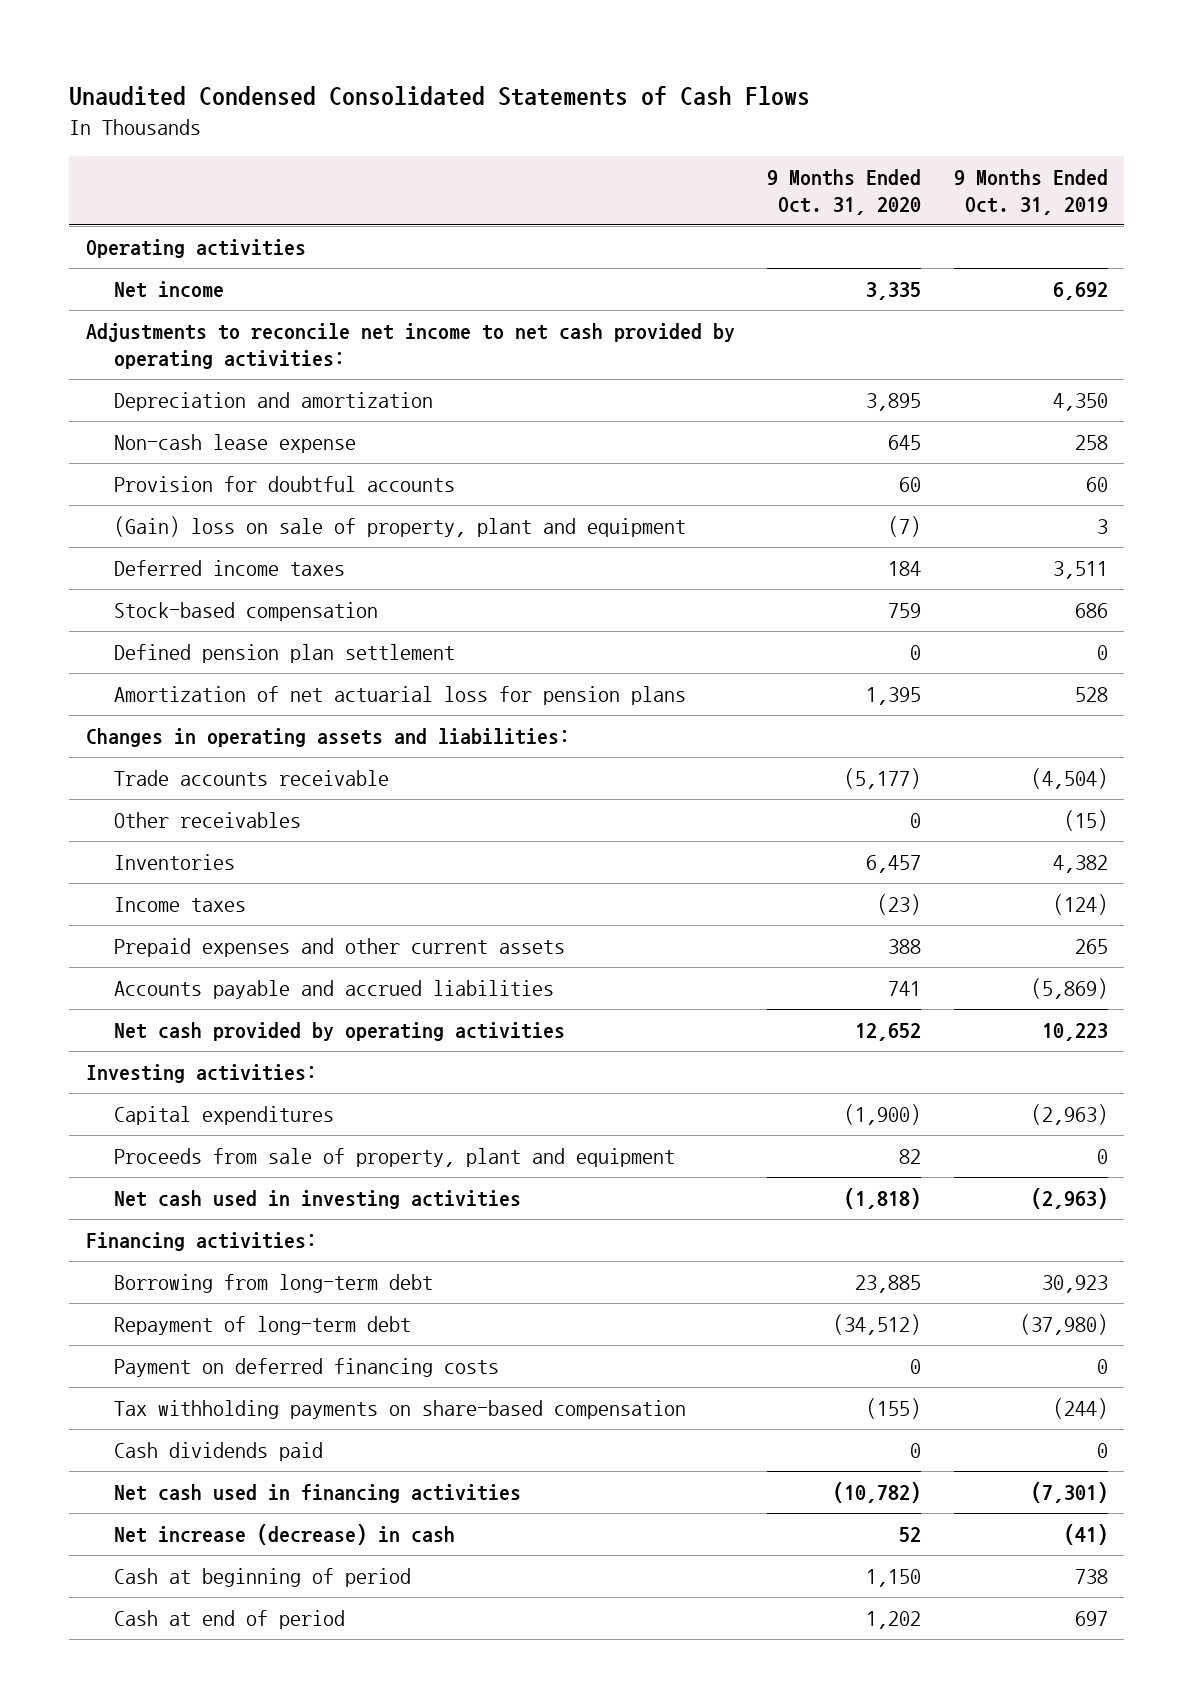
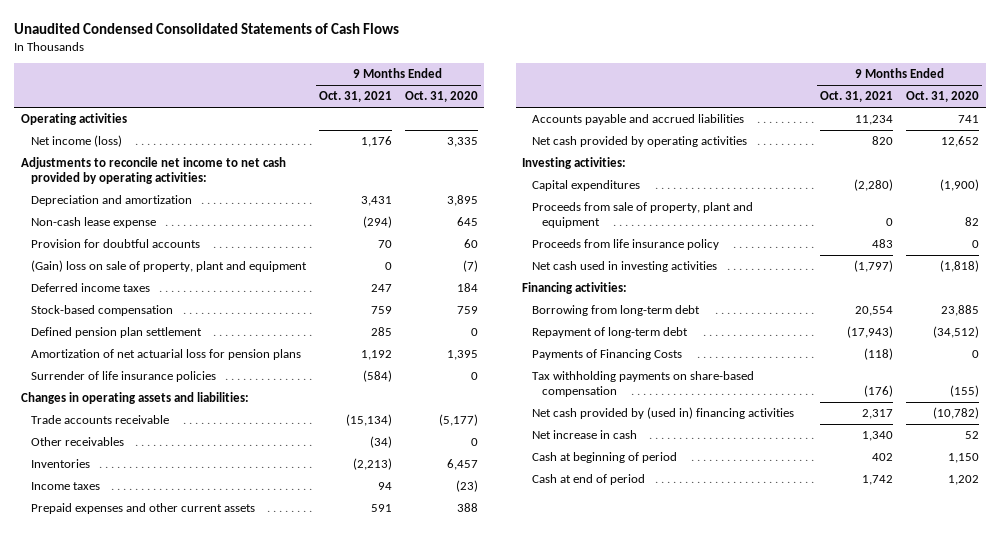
- | 9 Months Ended Oct. 31, 2020 | 9 Months Ended Oct. 31, 2019
+ | 9 Months Ended Oct. 31, 2021 | 9 Months Ended Oct. 31, 2020
- Net income | 3,335 | 6,692
+ Net income (loss) | 1,176 | 3,335
+ Surrender of life insurance policies | (584) | 0
+ Proceeds from life insurance policy | 483 | 0
- Payment on deferred financing costs | 0 | 0
+ Payments of Financing Costs | (118) | 0
- Cash dividends paid | 0 | 0
- Net cash used in financing activities | (10,782) | (7,301)
- Net increase (decrease) in cash | 52 | (41)
+ Net cash provided by (used in) financing activities | 2,317 | (10,782)
+ Net increase in cash | 1,340 | 52

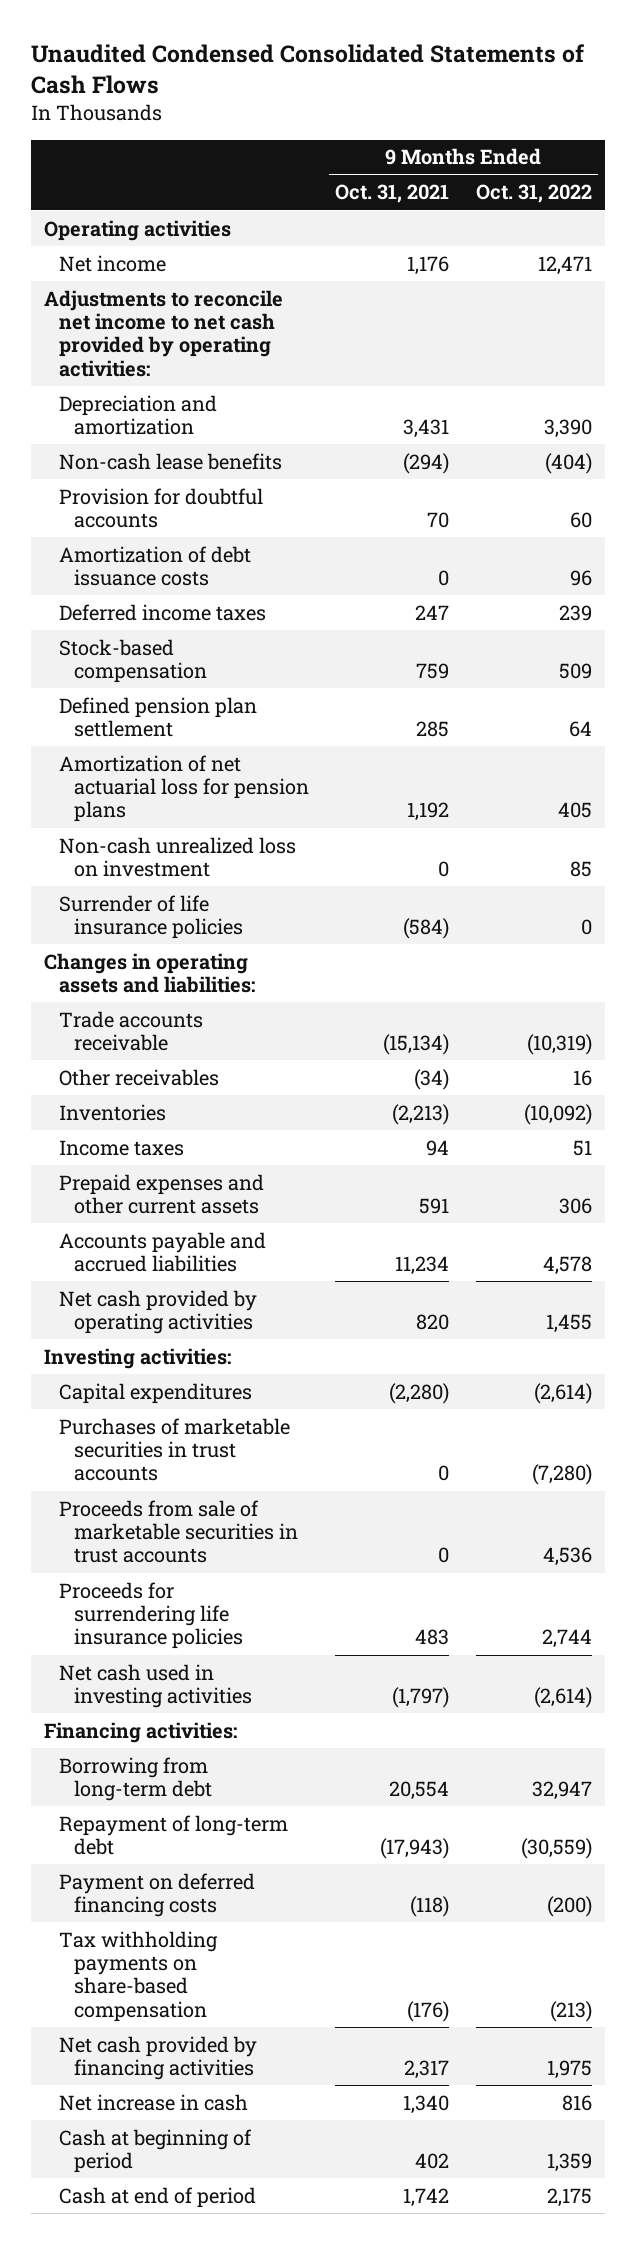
- | 9 Months Ended Oct. 31, 2021 | 9 Months Ended Oct. 31, 2020
+ | 9 Months Ended Oct. 31, 2021 | 9 Months Ended Oct. 31, 2022
- Net income (loss) | 1,176 | 3,335
+ Net income | 1,176 | 12,471
- Non-cash lease expense | (294) | 645
+ Non-cash lease benefits | (294) | (404)
- (Gain) loss on sale of property, plant and equipment | 0 | (7)
+ Amortization of debt issuance costs | 0 | 96
+ Non-cash unrealized loss on investment | 0 | 85
- Proceeds from sale of property, plant and equipment | 0 | 82
- Proceeds from life insurance policy | 483 | 0
+ Purchases of marketable securities in trust accounts | 0 | (7,280)
+ Proceeds from sale of marketable securities in trust accounts | 0 | 4,536
+ Proceeds for surrendering life insurance policies | 483 | 2,744
- Payments of Financing Costs | (118) | 0
+ Payment on deferred financing costs | (118) | (200)
- Net cash provided by (used in) financing activities | 2,317 | (10,782)
+ Net cash provided by financing activities | 2,317 | 1,975

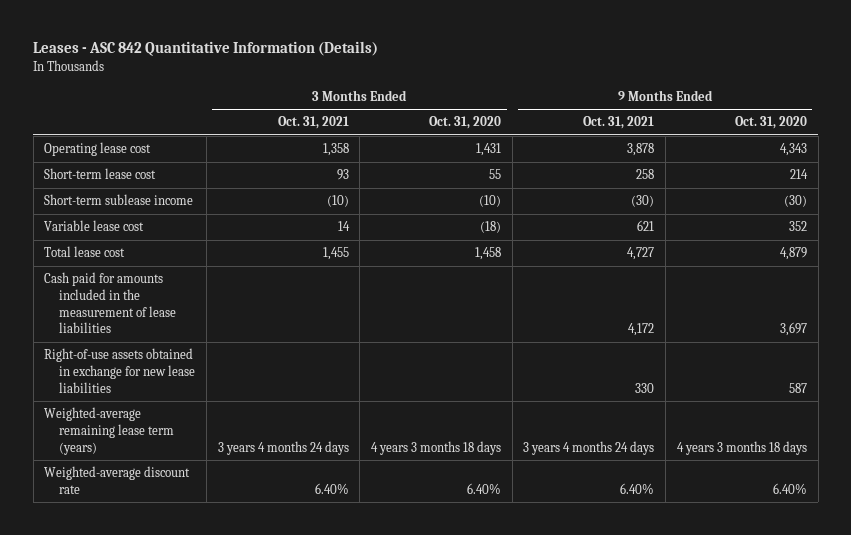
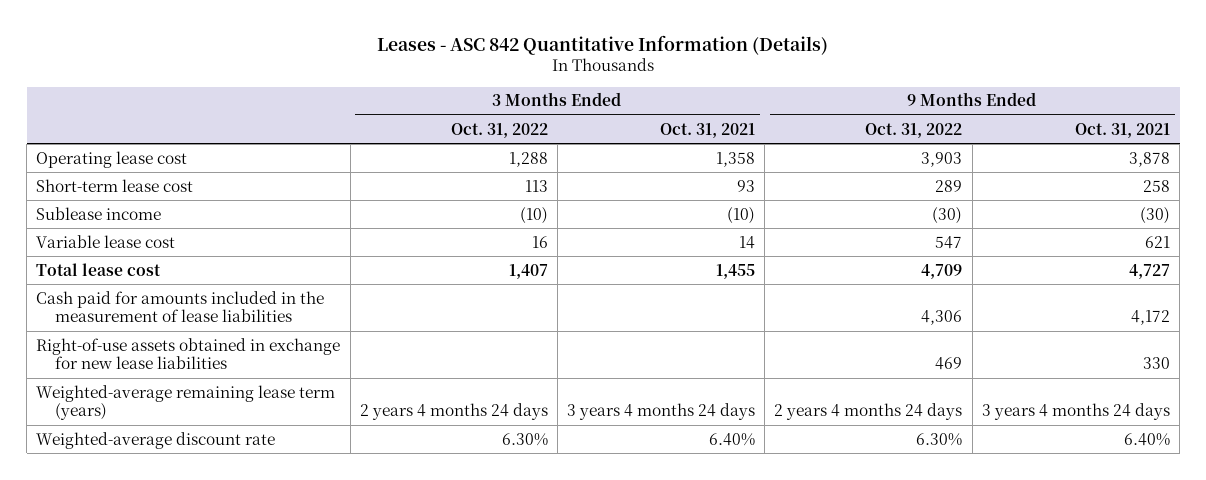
- | 3 Months Ended Oct. 31, 2021 | 3 Months Ended Oct. 31, 2020 | 9 Months Ended Oct. 31, 2021 | 9 Months Ended Oct. 31, 2020
+ | 3 Months Ended Oct. 31, 2022 | 3 Months Ended Oct. 31, 2021 | 9 Months Ended Oct. 31, 2022 | 9 Months Ended Oct. 31, 2021
- Short-term sublease income | (10) | (10) | (30) | (30)
+ Sublease income | (10) | (10) | (30) | (30)

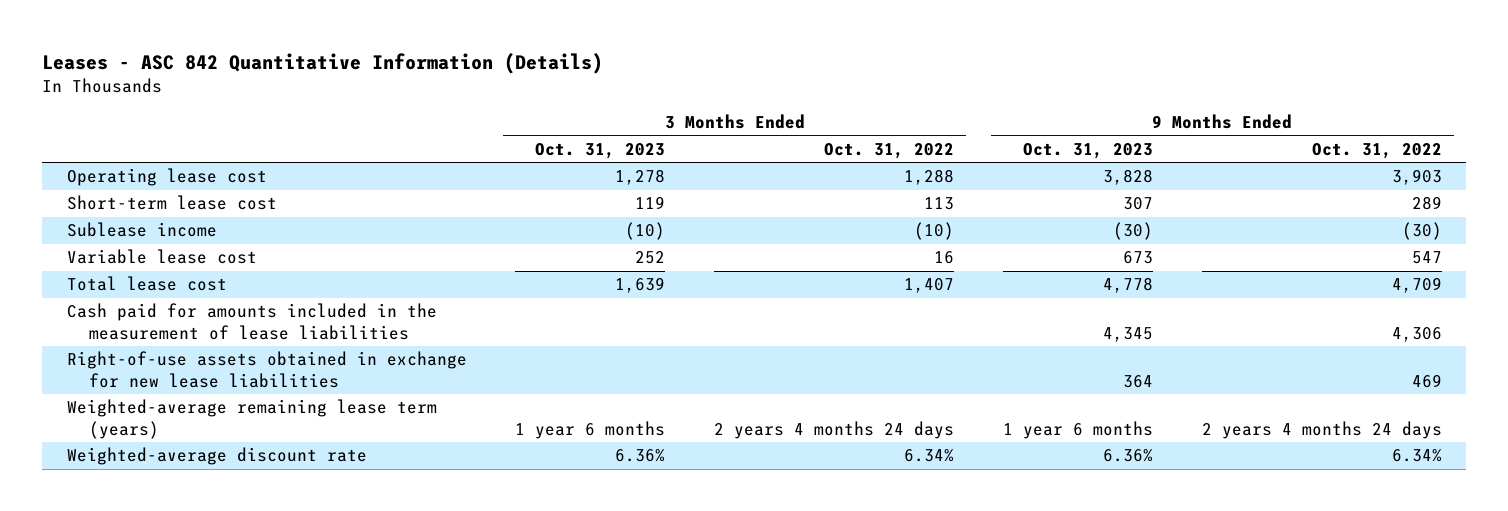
- | 3 Months Ended Oct. 31, 2022 | 3 Months Ended Oct. 31, 2021 | 9 Months Ended Oct. 31, 2022 | 9 Months Ended Oct. 31, 2021
+ | 3 Months Ended Oct. 31, 2023 | 3 Months Ended Oct. 31, 2022 | 9 Months Ended Oct. 31, 2023 | 9 Months Ended Oct. 31, 2022
- Weighted-average discount rate | 6.30% | 6.40% | 6.30% | 6.40%
+ Weighted-average discount rate | 6.36% | 6.34% | 6.36% | 6.34%

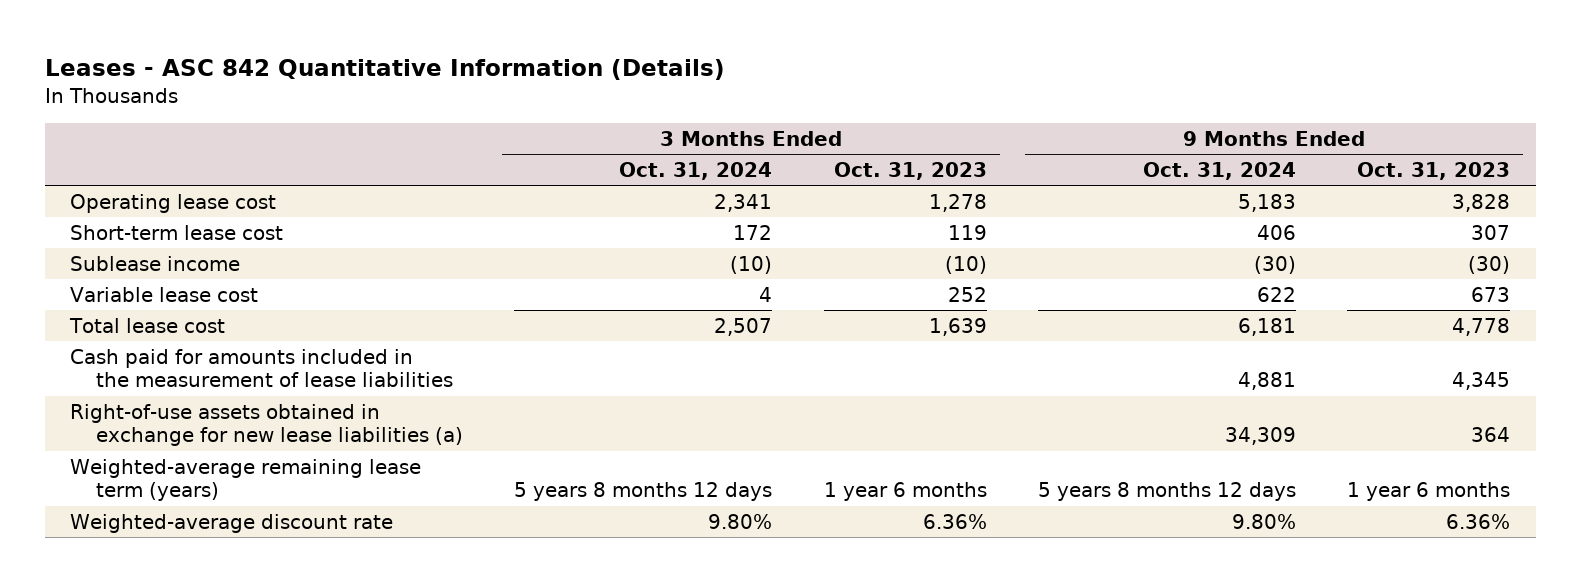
- | 3 Months Ended Oct. 31, 2023 | 3 Months Ended Oct. 31, 2022 | 9 Months Ended Oct. 31, 2023 | 9 Months Ended Oct. 31, 2022
+ | 3 Months Ended Oct. 31, 2024 | 3 Months Ended Oct. 31, 2023 | 9 Months Ended Oct. 31, 2024 | 9 Months Ended Oct. 31, 2023
- Right-of-use assets obtained in exchange for new lease liabilities | | | 364 | 469
+ Right-of-use assets obtained in exchange for new lease liabilities (a) | | | 34,309 | 364

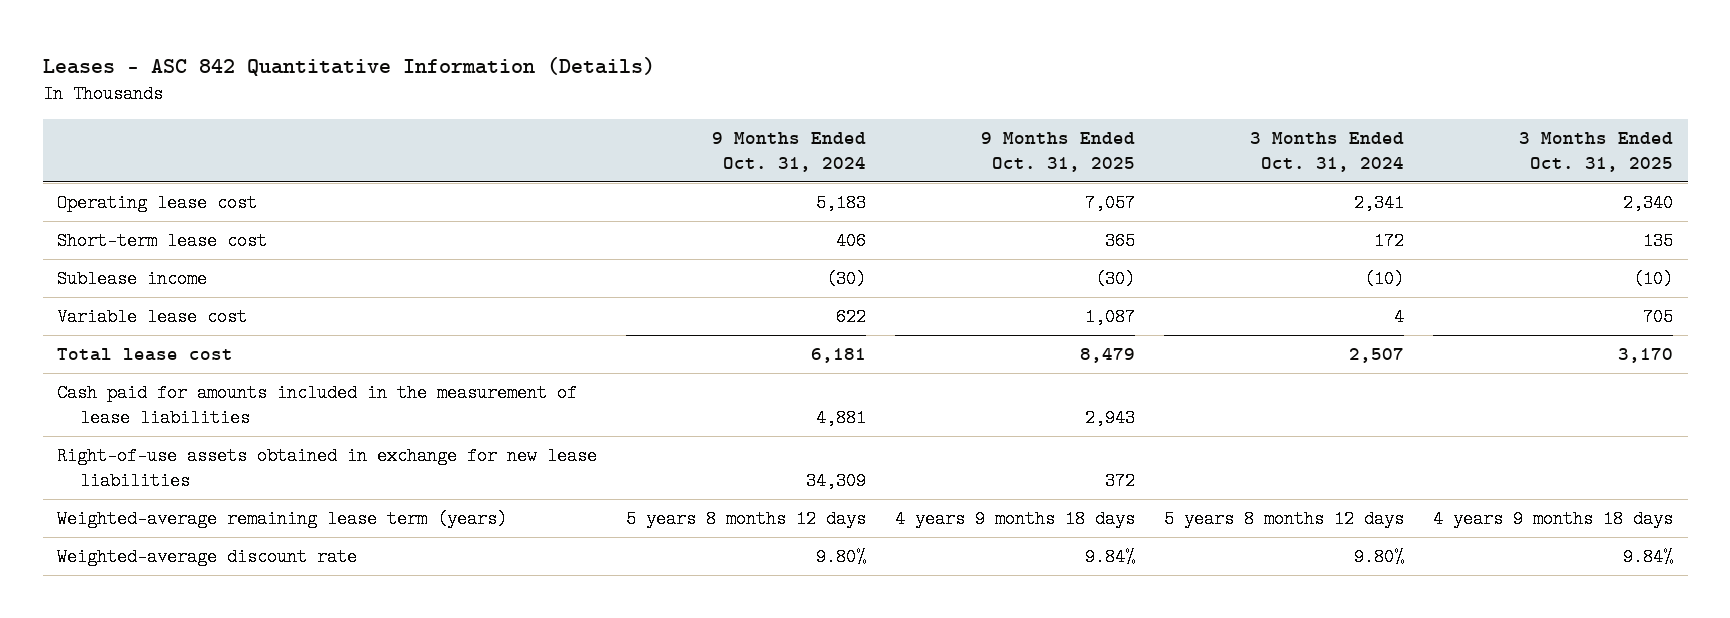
- | 3 Months Ended Oct. 31, 2024 | 3 Months Ended Oct. 31, 2023 | 9 Months Ended Oct. 31, 2024 | 9 Months Ended Oct. 31, 2023
+ | 9 Months Ended Oct. 31, 2024 | 9 Months Ended Oct. 31, 2025 | 3 Months Ended Oct. 31, 2024 | 3 Months Ended Oct. 31, 2025
- Right-of-use assets obtained in exchange for new lease liabilities (a) | | | 34,309 | 364
+ Right-of-use assets obtained in exchange for new lease liabilities | 34,309 | 372 | |

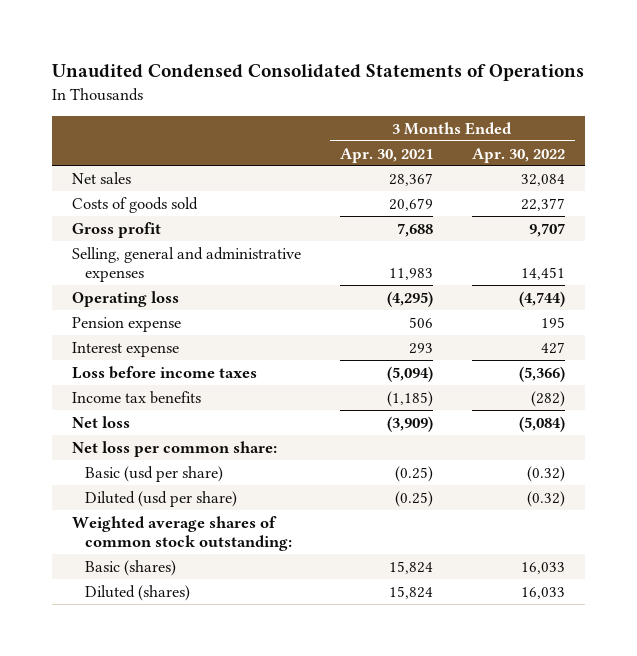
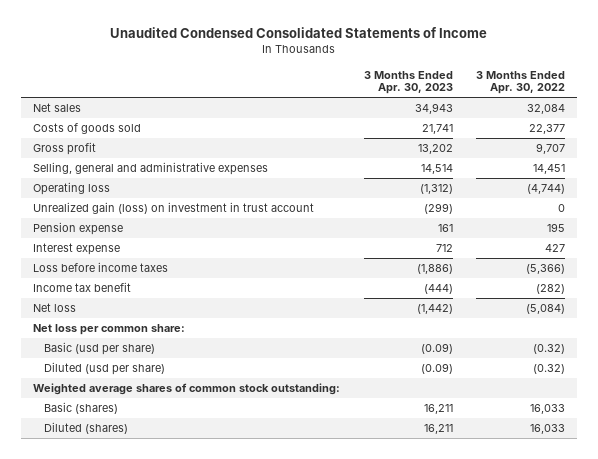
- Unaudited Condensed Consolidated Statements of Operations
+ Unaudited Condensed Consolidated Statements of Income
- | 3 Months Ended Apr. 30, 2021 | 3 Months Ended Apr. 30, 2022
+ | 3 Months Ended Apr. 30, 2023 | 3 Months Ended Apr. 30, 2022
+ Unrealized gain (loss) on investment in trust account | (299) | 0
- Income tax benefits | (1,185) | (282)
+ Income tax benefit | (444) | (282)

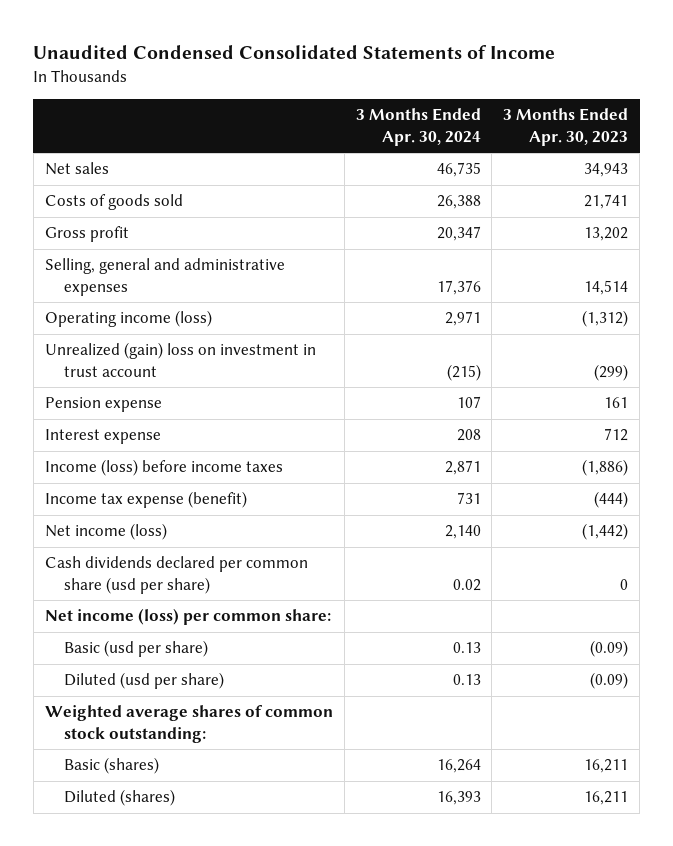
- | 3 Months Ended Apr. 30, 2023 | 3 Months Ended Apr. 30, 2022
+ | 3 Months Ended Apr. 30, 2024 | 3 Months Ended Apr. 30, 2023
- Operating loss | (1,312) | (4,744)
- Unrealized gain (loss) on investment in trust account | (299) | 0
+ Operating income (loss) | 2,971 | (1,312)
+ Unrealized (gain) loss on investment in trust account | (215) | (299)
- Loss before income taxes | (1,886) | (5,366)
- Income tax benefit | (444) | (282)
- Net loss | (1,442) | (5,084)
- Net loss per common share:
+ Income (loss) before income taxes | 2,871 | (1,886)
+ Income tax expense (benefit) | 731 | (444)
+ Net income (loss) | 2,140 | (1,442)
+ Cash dividends declared per common share (usd per share) | 0.02 | 0
+ Net income (loss) per common share:

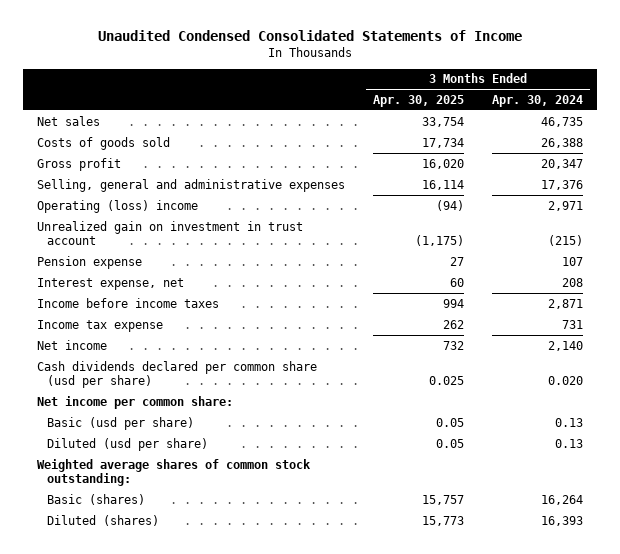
- | 3 Months Ended Apr. 30, 2024 | 3 Months Ended Apr. 30, 2023
+ | 3 Months Ended Apr. 30, 2025 | 3 Months Ended Apr. 30, 2024
- Operating income (loss) | 2,971 | (1,312)
- Unrealized (gain) loss on investment in trust account | (215) | (299)
+ Operating (loss) income | (94) | 2,971
+ Unrealized gain on investment in trust account | (1,175) | (215)
- Interest expense | 208 | 712
- Income (loss) before income taxes | 2,871 | (1,886)
- Income tax expense (benefit) | 731 | (444)
- Net income (loss) | 2,140 | (1,442)
- Cash dividends declared per common share (usd per share) | 0.02 | 0
- Net income (loss) per common share:
+ Interest expense, net | 60 | 208
+ Income before income taxes | 994 | 2,871
+ Income tax expense | 262 | 731
+ Net income | 732 | 2,140
+ Cash dividends declared per common share (usd per share) | 0.025 | 0.020
+ Net income per common share:

